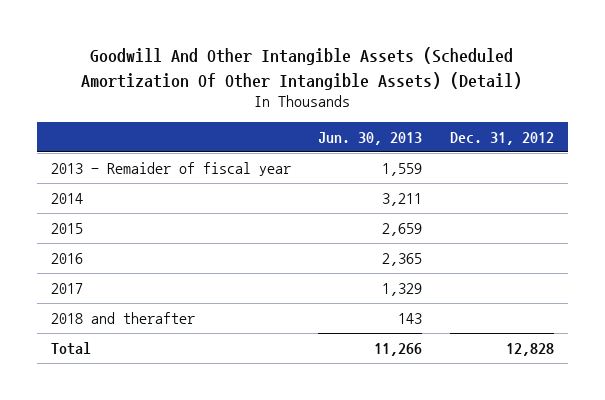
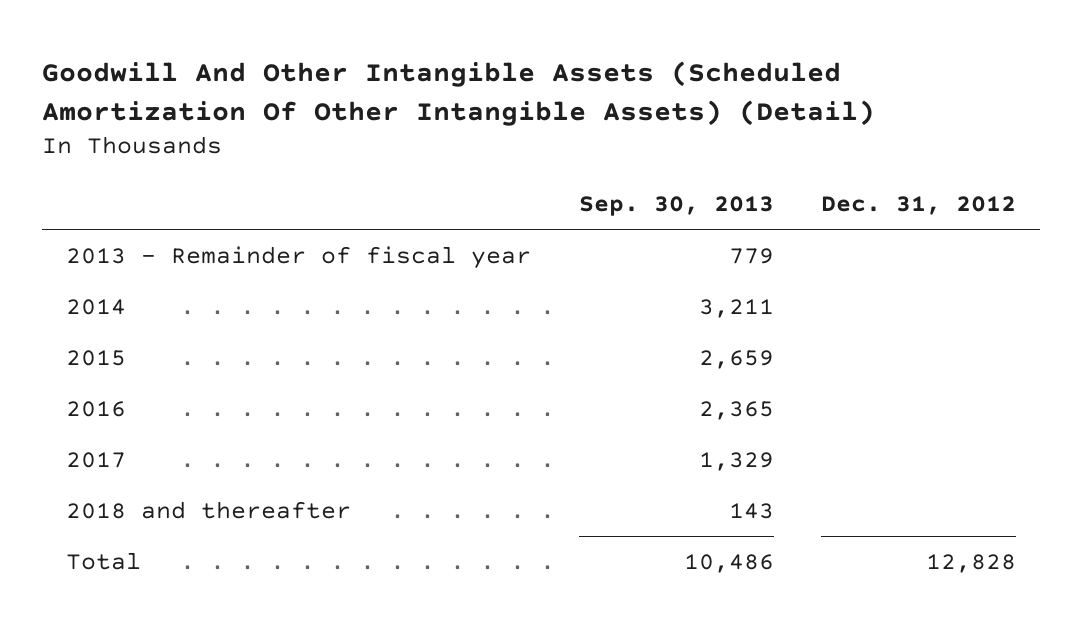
- | Jun. 30, 2013 | Dec. 31, 2012
+ | Sep. 30, 2013 | Dec. 31, 2012
- 2013 - Remaider of fiscal year | 1,559 |
+ 2013 - Remainder of fiscal year | 779 |
- 2018 and therafter | 143 |
+ 2018 and thereafter | 143 |

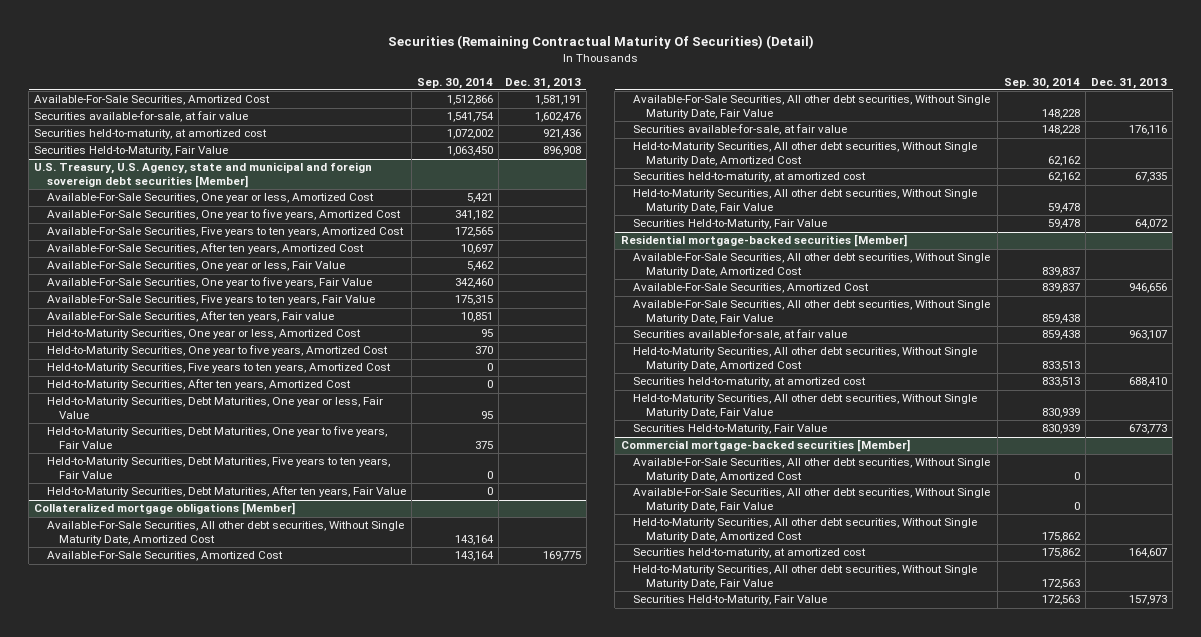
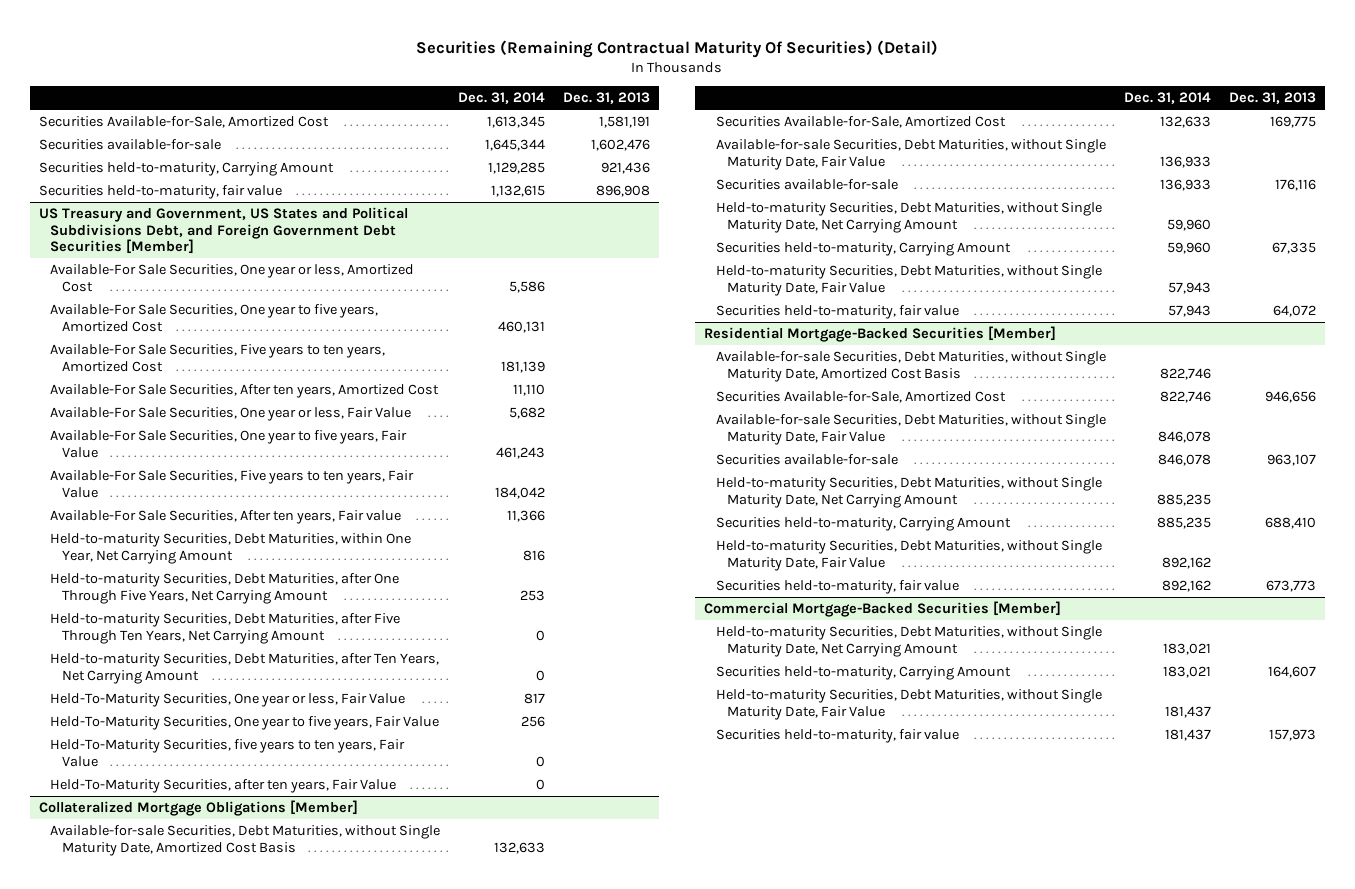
- | Sep. 30, 2014 | Dec. 31, 2013
+ | Dec. 31, 2014 | Dec. 31, 2013
- Available-For-Sale Securities, Amortized Cost | 1,512,866 | 1,581,191
- Securities available-for-sale, at fair value | 1,541,754 | 1,602,476
- Securities held-to-maturity, at amortized cost | 1,072,002 | 921,436
- Securities Held-to-Maturity, Fair Value | 1,063,450 | 896,908
- U.S. Treasury, U.S. Agency, state and municipal and foreign sovereign debt securities [Member]
- Available-For-Sale Securities, One year or less, Amortized Cost | 5,421 |
- Available-For-Sale Securities, One year to five years, Amortized Cost | 341,182 |
- Available-For-Sale Securities, Five years to ten years, Amortized Cost | 172,565 |
- Available-For-Sale Securities, After ten years, Amortized Cost | 10,697 |
- Available-For-Sale Securities, One year or less, Fair Value | 5,462 |
- Available-For-Sale Securities, One year to five years, Fair Value | 342,460 |
- Available-For-Sale Securities, Five years to ten years, Fair Value | 175,315 |
- Available-For-Sale Securities, After ten years, Fair value | 10,851 |
- Held-to-Maturity Securities, One year or less, Amortized Cost | 95 |
- Held-to-Maturity Securities, One year to five years, Amortized Cost | 370 |
- Held-to-Maturity Securities, Five years to ten years, Amortized Cost | 0 |
- Held-to-Maturity Securities, After ten years, Amortized Cost | 0 |
- Held-to-Maturity Securities, Debt Maturities, One year or less, Fair Value | 95 |
- Held-to-Maturity Securities, Debt Maturities, One year to five years, Fair Value | 375 |
- Held-to-Maturity Securities, Debt Maturities, Five years to ten years, Fair Value | 0 |
- Held-to-Maturity Securities, Debt Maturities, After ten years, Fair Value | 0 |
- Collateralized mortgage obligations [Member]
- Available-For-Sale Securities, All other debt securities, Without Single Maturity Date, Amortized Cost | 143,164 |
- Available-For-Sale Securities, Amortized Cost | 143,164 | 169,775
- Available-For-Sale Securities, All other debt securities, Without Single Maturity Date, Fair Value | 148,228 |
- Securities available-for-sale, at fair value | 148,228 | 176,116
- Held-to-Maturity Securities, All other debt securities, Without Single Maturity Date, Amortized Cost | 62,162 |
- Securities held-to-maturity, at amortized cost | 62,162 | 67,335
- Held-to-Maturity Securities, All other debt securities, Without Single Maturity Date, Fair Value | 59,478 |
- Securities Held-to-Maturity, Fair Value | 59,478 | 64,072
- Residential mortgage-backed securities [Member]
- Available-For-Sale Securities, All other debt securities, Without Single Maturity Date, Amortized Cost | 839,837 |
- Available-For-Sale Securities, Amortized Cost | 839,837 | 946,656
- Available-For-Sale Securities, All other debt securities, Without Single Maturity Date, Fair Value | 859,438 |
- Securities available-for-sale, at fair value | 859,438 | 963,107
- Held-to-Maturity Securities, All other debt securities, Without Single Maturity Date, Amortized Cost | 833,513 |
- Securities held-to-maturity, at amortized cost | 833,513 | 688,410
- Held-to-Maturity Securities, All other debt securities, Without Single Maturity Date, Fair Value | 830,939 |
- Securities Held-to-Maturity, Fair Value | 830,939 | 673,773
- Commercial mortgage-backed securities [Member]
- Available-For-Sale Securities, All other debt securities, Without Single Maturity Date, Amortized Cost | 0 |
- Available-For-Sale Securities, All other debt securities, Without Single Maturity Date, Fair Value | 0 |
- Held-to-Maturity Securities, All other debt securities, Without Single Maturity Date, Amortized Cost | 175,862 |
- Securities held-to-maturity, at amortized cost | 175,862 | 164,607
- Held-to-Maturity Securities, All other debt securities, Without Single Maturity Date, Fair Value | 172,563 |
- Securities Held-to-Maturity, Fair Value | 172,563 | 157,973
+ Securities Available-for-Sale, Amortized Cost | 1,613,345 | 1,581,191
+ Securities available-for-sale | 1,645,344 | 1,602,476
+ Securities held-to-maturity, Carrying Amount | 1,129,285 | 921,436
+ Securities held-to-maturity, fair value | 1,132,615 | 896,908
+ US Treasury and Government, US States and Political Subdivisions Debt, and Foreign Government Debt Securities [Member]
+ Available-For Sale Securities, One year or less, Amortized Cost | 5,586 |
+ Available-For Sale Securities, One year to five years, Amortized Cost | 460,131 |
+ Available-For Sale Securities, Five years to ten years, Amortized Cost | 181,139 |
+ Available-For Sale Securities, After ten years, Amortized Cost | 11,110 |
+ Available-For Sale Securities, One year or less, Fair Value | 5,682 |
+ Available-For Sale Securities, One year to five years, Fair Value | 461,243 |
+ Available-For Sale Securities, Five years to ten years, Fair Value | 184,042 |
+ Available-For Sale Securities, After ten years, Fair value | 11,366 |
+ Held-to-maturity Securities, Debt Maturities, within One Year, Net Carrying Amount | 816 |
+ Held-to-maturity Securities, Debt Maturities, after One Through Five Years, Net Carrying Amount | 253 |
+ Held-to-maturity Securities, Debt Maturities, after Five Through Ten Years, Net Carrying Amount | 0 |
+ Held-to-maturity Securities, Debt Maturities, after Ten Years, Net Carrying Amount | 0 |
+ Held-To-Maturity Securities, One year or less, Fair Value | 817 |
+ Held-To-Maturity Securities, One year to five years, Fair Value | 256 |
+ Held-To-Maturity Securities, five years to ten years, Fair Value | 0 |
+ Held-To-Maturity Securities, after ten years, Fair Value | 0 |
+ Collateralized Mortgage Obligations [Member]
+ Available-for-sale Securities, Debt Maturities, without Single Maturity Date, Amortized Cost Basis | 132,633 |
+ Securities Available-for-Sale, Amortized Cost | 132,633 | 169,775
+ Available-for-sale Securities, Debt Maturities, without Single Maturity Date, Fair Value | 136,933 |
+ Securities available-for-sale | 136,933 | 176,116
+ Held-to-maturity Securities, Debt Maturities, without Single Maturity Date, Net Carrying Amount | 59,960 |
+ Securities held-to-maturity, Carrying Amount | 59,960 | 67,335
+ Held-to-maturity Securities, Debt Maturities, without Single Maturity Date, Fair Value | 57,943 |
+ Securities held-to-maturity, fair value | 57,943 | 64,072
+ Residential Mortgage-Backed Securities [Member]
+ Available-for-sale Securities, Debt Maturities, without Single Maturity Date, Amortized Cost Basis | 822,746 |
+ Securities Available-for-Sale, Amortized Cost | 822,746 | 946,656
+ Available-for-sale Securities, Debt Maturities, without Single Maturity Date, Fair Value | 846,078 |
+ Securities available-for-sale | 846,078 | 963,107
+ Held-to-maturity Securities, Debt Maturities, without Single Maturity Date, Net Carrying Amount | 885,235 |
+ Securities held-to-maturity, Carrying Amount | 885,235 | 688,410
+ Held-to-maturity Securities, Debt Maturities, without Single Maturity Date, Fair Value | 892,162 |
+ Securities held-to-maturity, fair value | 892,162 | 673,773
+ Commercial Mortgage-Backed Securities [Member]
+ Held-to-maturity Securities, Debt Maturities, without Single Maturity Date, Net Carrying Amount | 183,021 |
+ Securities held-to-maturity, Carrying Amount | 183,021 | 164,607
+ Held-to-maturity Securities, Debt Maturities, without Single Maturity Date, Fair Value | 181,437 |
+ Securities held-to-maturity, fair value | 181,437 | 157,973

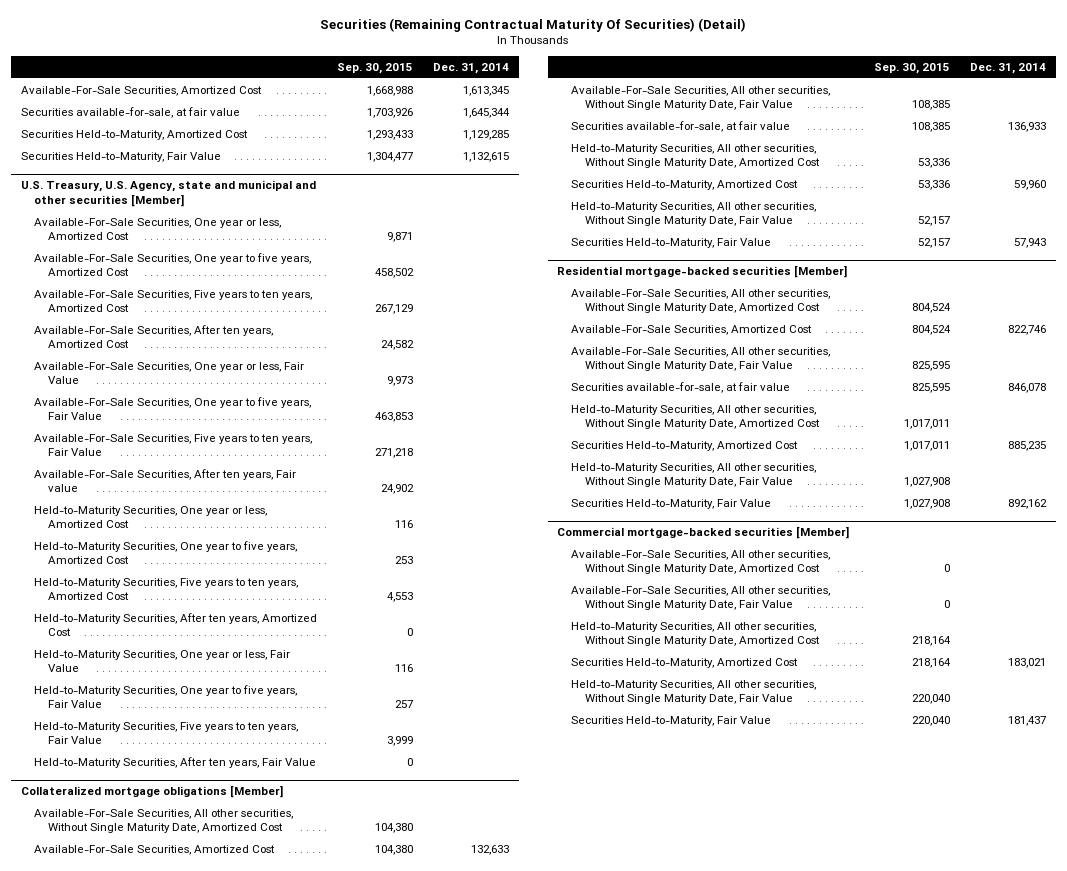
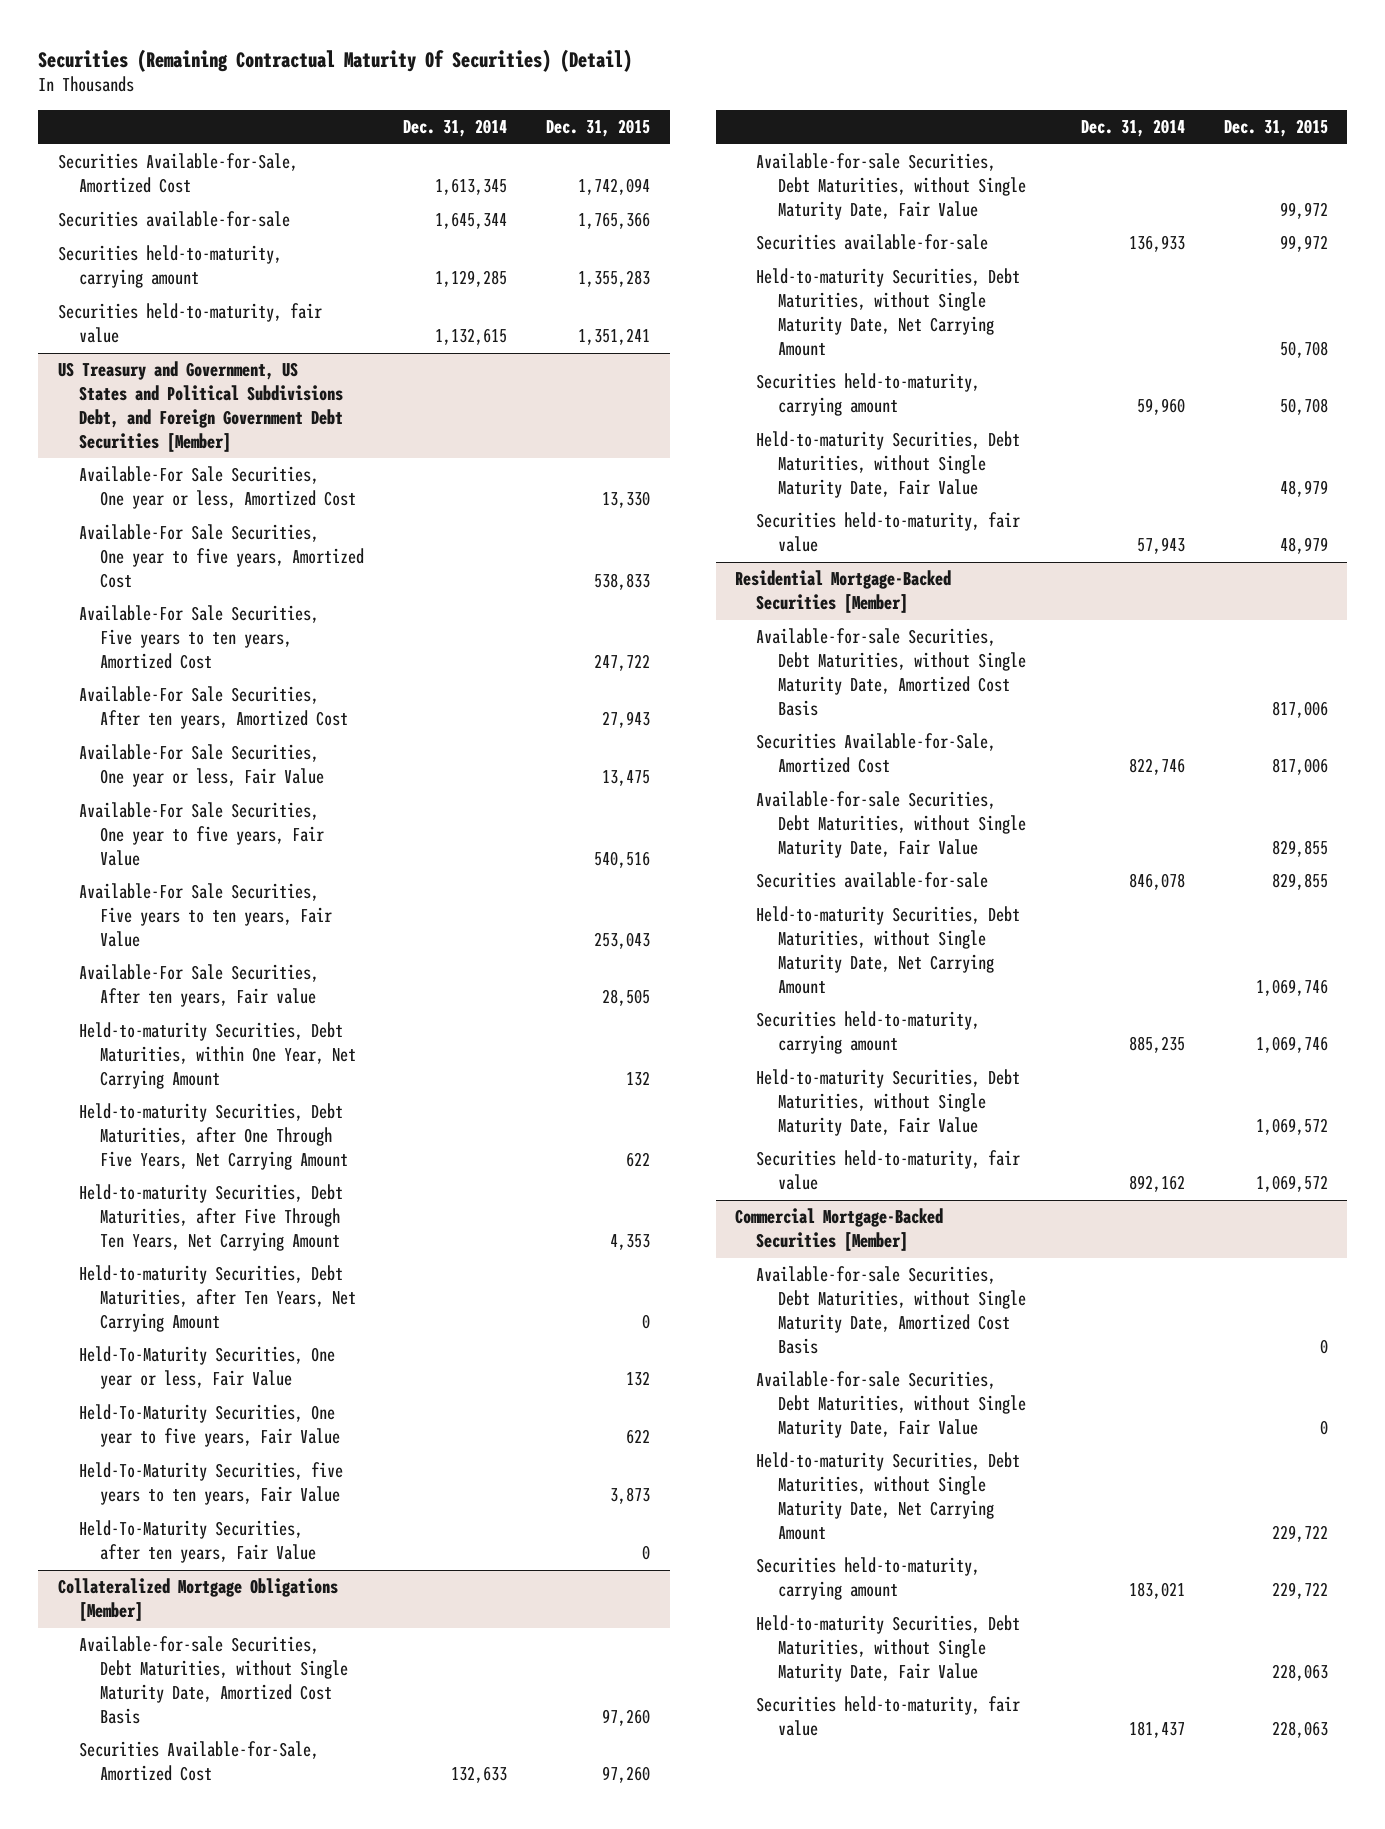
- | Sep. 30, 2015 | Dec. 31, 2014
+ | Dec. 31, 2014 | Dec. 31, 2015
- Available-For-Sale Securities, Amortized Cost | 1,668,988 | 1,613,345
- Securities available-for-sale, at fair value | 1,703,926 | 1,645,344
- Securities Held-to-Maturity, Amortized Cost | 1,293,433 | 1,129,285
- Securities Held-to-Maturity, Fair Value | 1,304,477 | 1,132,615
- U.S. Treasury, U.S. Agency, state and municipal and other securities [Member]
- Available-For-Sale Securities, One year or less, Amortized Cost | 9,871 |
- Available-For-Sale Securities, One year to five years, Amortized Cost | 458,502 |
- Available-For-Sale Securities, Five years to ten years, Amortized Cost | 267,129 |
- Available-For-Sale Securities, After ten years, Amortized Cost | 24,582 |
- Available-For-Sale Securities, One year or less, Fair Value | 9,973 |
- Available-For-Sale Securities, One year to five years, Fair Value | 463,853 |
- Available-For-Sale Securities, Five years to ten years, Fair Value | 271,218 |
- Available-For-Sale Securities, After ten years, Fair value | 24,902 |
- Held-to-Maturity Securities, One year or less, Amortized Cost | 116 |
- Held-to-Maturity Securities, One year to five years, Amortized Cost | 253 |
- Held-to-Maturity Securities, Five years to ten years, Amortized Cost | 4,553 |
- Held-to-Maturity Securities, After ten years, Amortized Cost | 0 |
- Held-to-Maturity Securities, One year or less, Fair Value | 116 |
- Held-to-Maturity Securities, One year to five years, Fair Value | 257 |
- Held-to-Maturity Securities, Five years to ten years, Fair Value | 3,999 |
- Held-to-Maturity Securities, After ten years, Fair Value | 0 |
- Collateralized mortgage obligations [Member]
- Available-For-Sale Securities, All other securities, Without Single Maturity Date, Amortized Cost | 104,380 |
- Available-For-Sale Securities, Amortized Cost | 104,380 | 132,633
- Available-For-Sale Securities, All other securities, Without Single Maturity Date, Fair Value | 108,385 |
- Securities available-for-sale, at fair value | 108,385 | 136,933
- Held-to-Maturity Securities, All other securities, Without Single Maturity Date, Amortized Cost | 53,336 |
- Securities Held-to-Maturity, Amortized Cost | 53,336 | 59,960
- Held-to-Maturity Securities, All other securities, Without Single Maturity Date, Fair Value | 52,157 |
- Securities Held-to-Maturity, Fair Value | 52,157 | 57,943
- Residential mortgage-backed securities [Member]
- Available-For-Sale Securities, All other securities, Without Single Maturity Date, Amortized Cost | 804,524 |
- Available-For-Sale Securities, Amortized Cost | 804,524 | 822,746
- Available-For-Sale Securities, All other securities, Without Single Maturity Date, Fair Value | 825,595 |
- Securities available-for-sale, at fair value | 825,595 | 846,078
- Held-to-Maturity Securities, All other securities, Without Single Maturity Date, Amortized Cost | 1,017,011 |
- Securities Held-to-Maturity, Amortized Cost | 1,017,011 | 885,235
- Held-to-Maturity Securities, All other securities, Without Single Maturity Date, Fair Value | 1,027,908 |
- Securities Held-to-Maturity, Fair Value | 1,027,908 | 892,162
- Commercial mortgage-backed securities [Member]
- Available-For-Sale Securities, All other securities, Without Single Maturity Date, Amortized Cost | 0 |
- Available-For-Sale Securities, All other securities, Without Single Maturity Date, Fair Value | 0 |
- Held-to-Maturity Securities, All other securities, Without Single Maturity Date, Amortized Cost | 218,164 |
- Securities Held-to-Maturity, Amortized Cost | 218,164 | 183,021
- Held-to-Maturity Securities, All other securities, Without Single Maturity Date, Fair Value | 220,040 |
- Securities Held-to-Maturity, Fair Value | 220,040 | 181,437
+ Securities Available-for-Sale, Amortized Cost | 1,613,345 | 1,742,094
+ Securities available-for-sale | 1,645,344 | 1,765,366
+ Securities held-to-maturity, carrying amount | 1,129,285 | 1,355,283
+ Securities held-to-maturity, fair value | 1,132,615 | 1,351,241
+ US Treasury and Government, US States and Political Subdivisions Debt, and Foreign Government Debt Securities [Member]
+ Available-For Sale Securities, One year or less, Amortized Cost | | 13,330
+ Available-For Sale Securities, One year to five years, Amortized Cost | | 538,833
+ Available-For Sale Securities, Five years to ten years, Amortized Cost | | 247,722
+ Available-For Sale Securities, After ten years, Amortized Cost | | 27,943
+ Available-For Sale Securities, One year or less, Fair Value | | 13,475
+ Available-For Sale Securities, One year to five years, Fair Value | | 540,516
+ Available-For Sale Securities, Five years to ten years, Fair Value | | 253,043
+ Available-For Sale Securities, After ten years, Fair value | | 28,505
+ Held-to-maturity Securities, Debt Maturities, within One Year, Net Carrying Amount | | 132
+ Held-to-maturity Securities, Debt Maturities, after One Through Five Years, Net Carrying Amount | | 622
+ Held-to-maturity Securities, Debt Maturities, after Five Through Ten Years, Net Carrying Amount | | 4,353
+ Held-to-maturity Securities, Debt Maturities, after Ten Years, Net Carrying Amount | | 0
+ Held-To-Maturity Securities, One year or less, Fair Value | | 132
+ Held-To-Maturity Securities, One year to five years, Fair Value | | 622
+ Held-To-Maturity Securities, five years to ten years, Fair Value | | 3,873
+ Held-To-Maturity Securities, after ten years, Fair Value | | 0
+ Collateralized Mortgage Obligations [Member]
+ Available-for-sale Securities, Debt Maturities, without Single Maturity Date, Amortized Cost Basis | | 97,260
+ Securities Available-for-Sale, Amortized Cost | 132,633 | 97,260
+ Available-for-sale Securities, Debt Maturities, without Single Maturity Date, Fair Value | | 99,972
+ Securities available-for-sale | 136,933 | 99,972
+ Held-to-maturity Securities, Debt Maturities, without Single Maturity Date, Net Carrying Amount | | 50,708
+ Securities held-to-maturity, carrying amount | 59,960 | 50,708
+ Held-to-maturity Securities, Debt Maturities, without Single Maturity Date, Fair Value | | 48,979
+ Securities held-to-maturity, fair value | 57,943 | 48,979
+ Residential Mortgage-Backed Securities [Member]
+ Available-for-sale Securities, Debt Maturities, without Single Maturity Date, Amortized Cost Basis | | 817,006
+ Securities Available-for-Sale, Amortized Cost | 822,746 | 817,006
+ Available-for-sale Securities, Debt Maturities, without Single Maturity Date, Fair Value | | 829,855
+ Securities available-for-sale | 846,078 | 829,855
+ Held-to-maturity Securities, Debt Maturities, without Single Maturity Date, Net Carrying Amount | | 1,069,746
+ Securities held-to-maturity, carrying amount | 885,235 | 1,069,746
+ Held-to-maturity Securities, Debt Maturities, without Single Maturity Date, Fair Value | | 1,069,572
+ Securities held-to-maturity, fair value | 892,162 | 1,069,572
+ Commercial Mortgage-Backed Securities [Member]
+ Available-for-sale Securities, Debt Maturities, without Single Maturity Date, Amortized Cost Basis | | 0
+ Available-for-sale Securities, Debt Maturities, without Single Maturity Date, Fair Value | | 0
+ Held-to-maturity Securities, Debt Maturities, without Single Maturity Date, Net Carrying Amount | | 229,722
+ Securities held-to-maturity, carrying amount | 183,021 | 229,722
+ Held-to-maturity Securities, Debt Maturities, without Single Maturity Date, Fair Value | | 228,063
+ Securities held-to-maturity, fair value | 181,437 | 228,063

